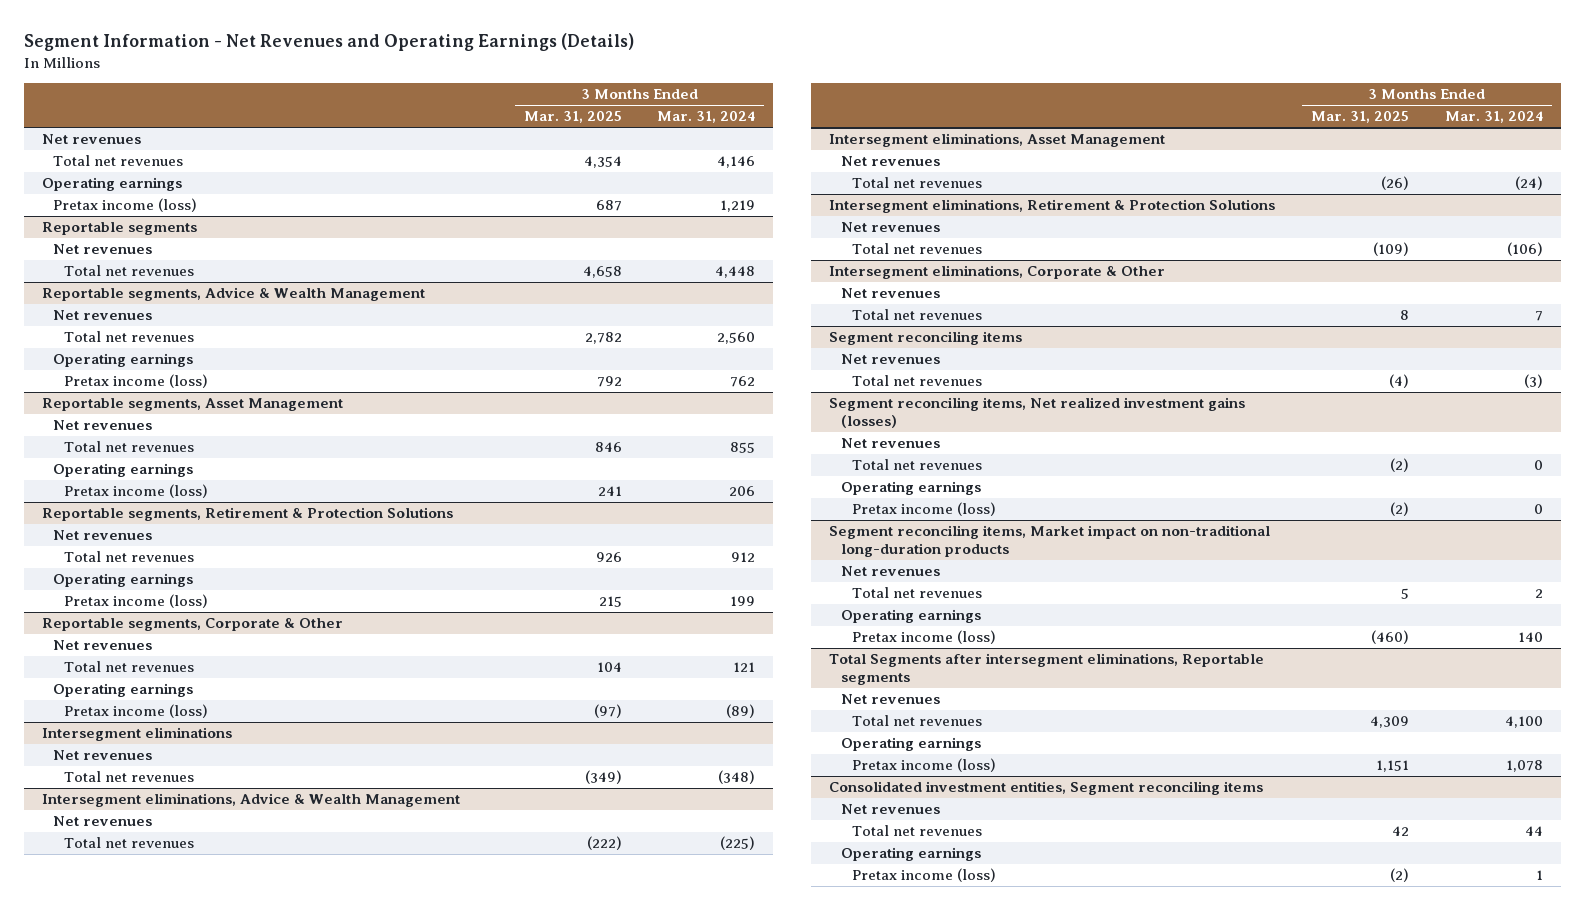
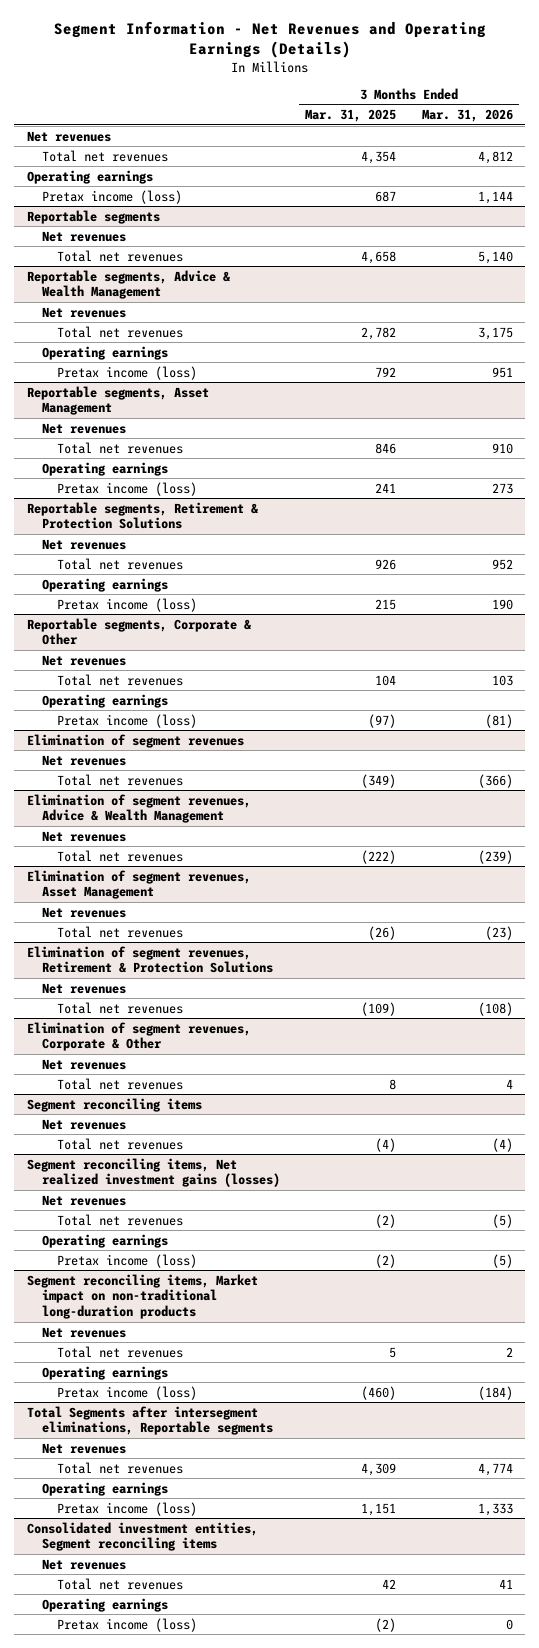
- | 3 Months Ended Mar. 31, 2025 | 3 Months Ended Mar. 31, 2024
+ | 3 Months Ended Mar. 31, 2025 | 3 Months Ended Mar. 31, 2026
- Intersegment eliminations
+ Elimination of segment revenues
- Intersegment eliminations, Advice & Wealth Management
+ Elimination of segment revenues, Advice & Wealth Management
- Intersegment eliminations, Asset Management
+ Elimination of segment revenues, Asset Management
- Intersegment eliminations, Retirement & Protection Solutions
+ Elimination of segment revenues, Retirement & Protection Solutions
- Intersegment eliminations, Corporate & Other
+ Elimination of segment revenues, Corporate & Other

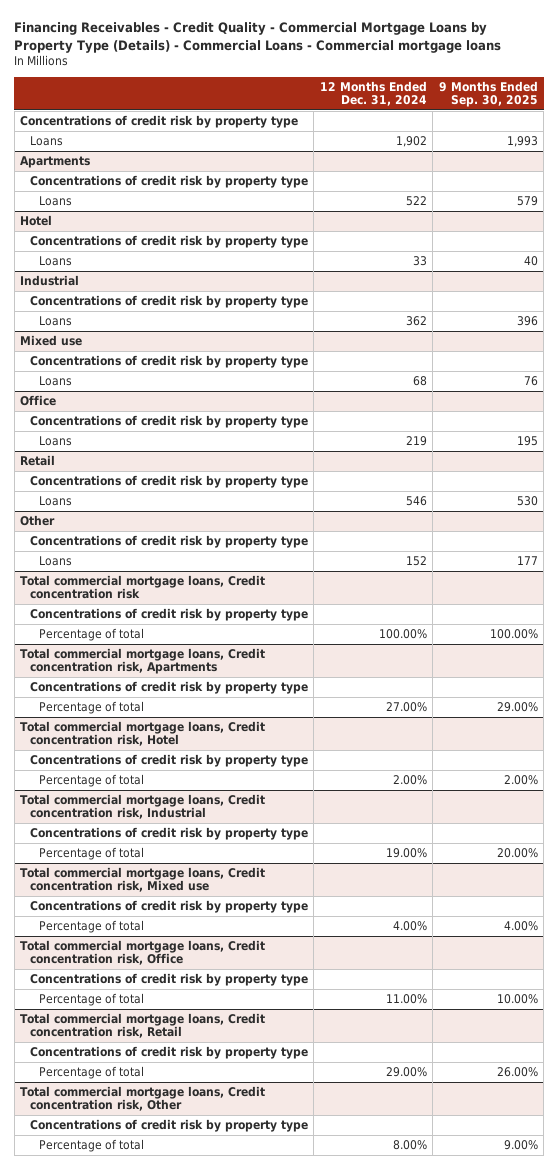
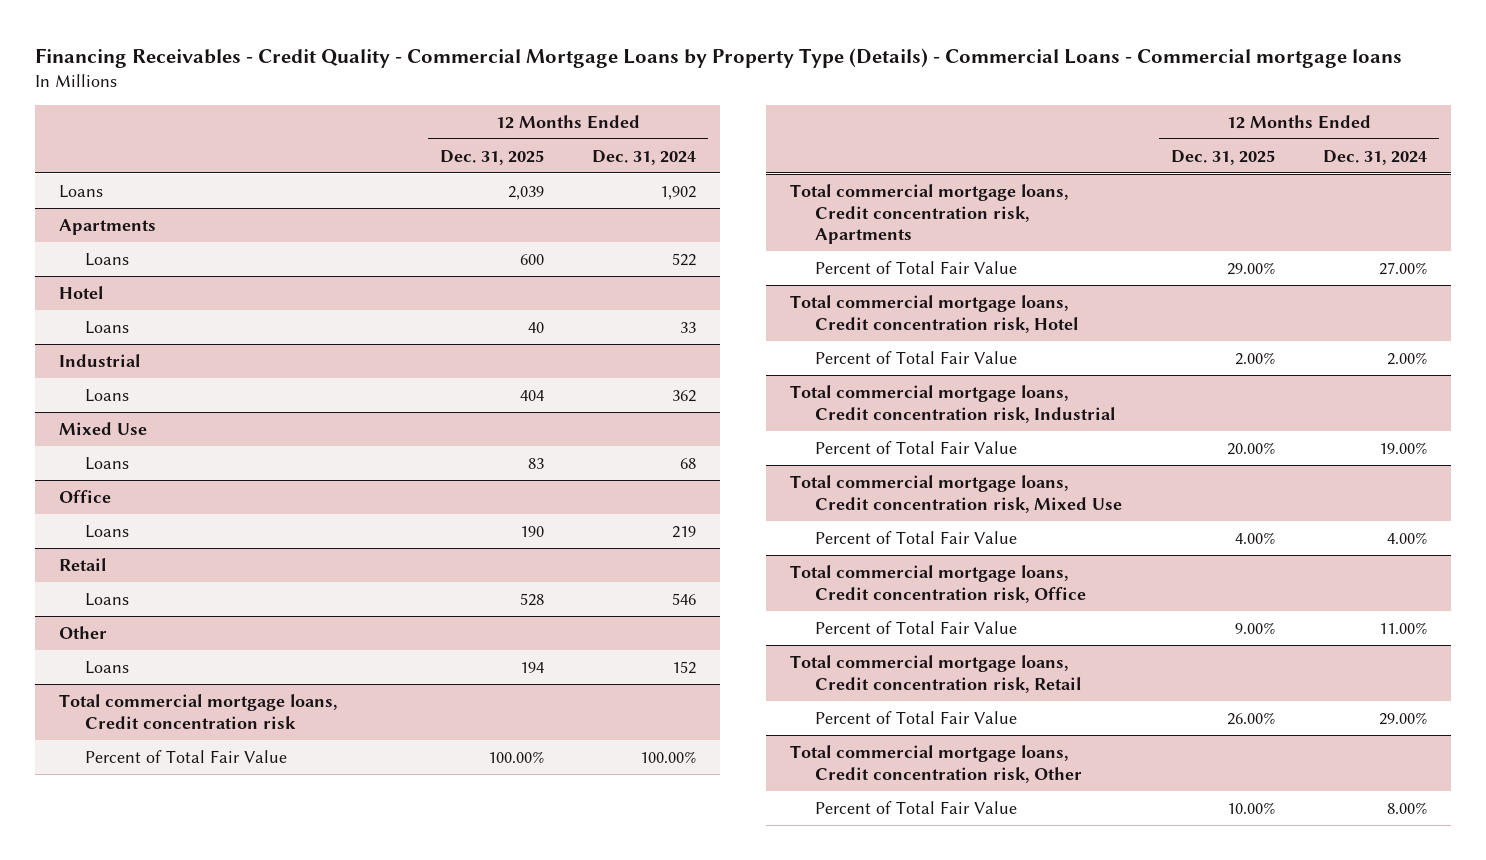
- | 12 Months Ended Dec. 31, 2024 | 9 Months Ended Sep. 30, 2025
+ | 12 Months Ended Dec. 31, 2025 | 12 Months Ended Dec. 31, 2024
- Concentrations of credit risk by property type
@ Apartments
- Concentrations of credit risk by property type
@ Hotel
- Concentrations of credit risk by property type
@ Industrial
- Concentrations of credit risk by property type
- Mixed use
- Concentrations of credit risk by property type
+ Mixed Use
@ Office
- Concentrations of credit risk by property type
@ Retail
- Concentrations of credit risk by property type
@ Other
- Concentrations of credit risk by property type
@ Total commercial mortgage loans, Credit concentration risk
- Concentrations of credit risk by property type
- Percentage of total | 100.00% | 100.00%
+ Percent of Total Fair Value | 100.00% | 100.00%
@ Total commercial mortgage loans, Credit concentration risk, Apartments
- Concentrations of credit risk by property type
- Percentage of total | 27.00% | 29.00%
+ Percent of Total Fair Value | 29.00% | 27.00%
@ Total commercial mortgage loans, Credit concentration risk, Hotel
- Concentrations of credit risk by property type
- Percentage of total | 2.00% | 2.00%
+ Percent of Total Fair Value | 2.00% | 2.00%
@ Total commercial mortgage loans, Credit concentration risk, Industrial
- Concentrations of credit risk by property type
- Percentage of total | 19.00% | 20.00%
- Total commercial mortgage loans, Credit concentration risk, Mixed use
- Concentrations of credit risk by property type
- Percentage of total | 4.00% | 4.00%
@ Total commercial mortgage loans, Credit concentration risk, Industrial
+ Percent of Total Fair Value | 20.00% | 19.00%
+ Total commercial mortgage loans, Credit concentration risk, Mixed Use
+ Percent of Total Fair Value | 4.00% | 4.00%
@ Total commercial mortgage loans, Credit concentration risk, Office
- Concentrations of credit risk by property type
- Percentage of total | 11.00% | 10.00%
+ Percent of Total Fair Value | 9.00% | 11.00%
@ Total commercial mortgage loans, Credit concentration risk, Retail
- Concentrations of credit risk by property type
- Percentage of total | 29.00% | 26.00%
+ Percent of Total Fair Value | 26.00% | 29.00%
@ Total commercial mortgage loans, Credit concentration risk, Other
- Concentrations of credit risk by property type
- Percentage of total | 8.00% | 9.00%
+ Percent of Total Fair Value | 10.00% | 8.00%

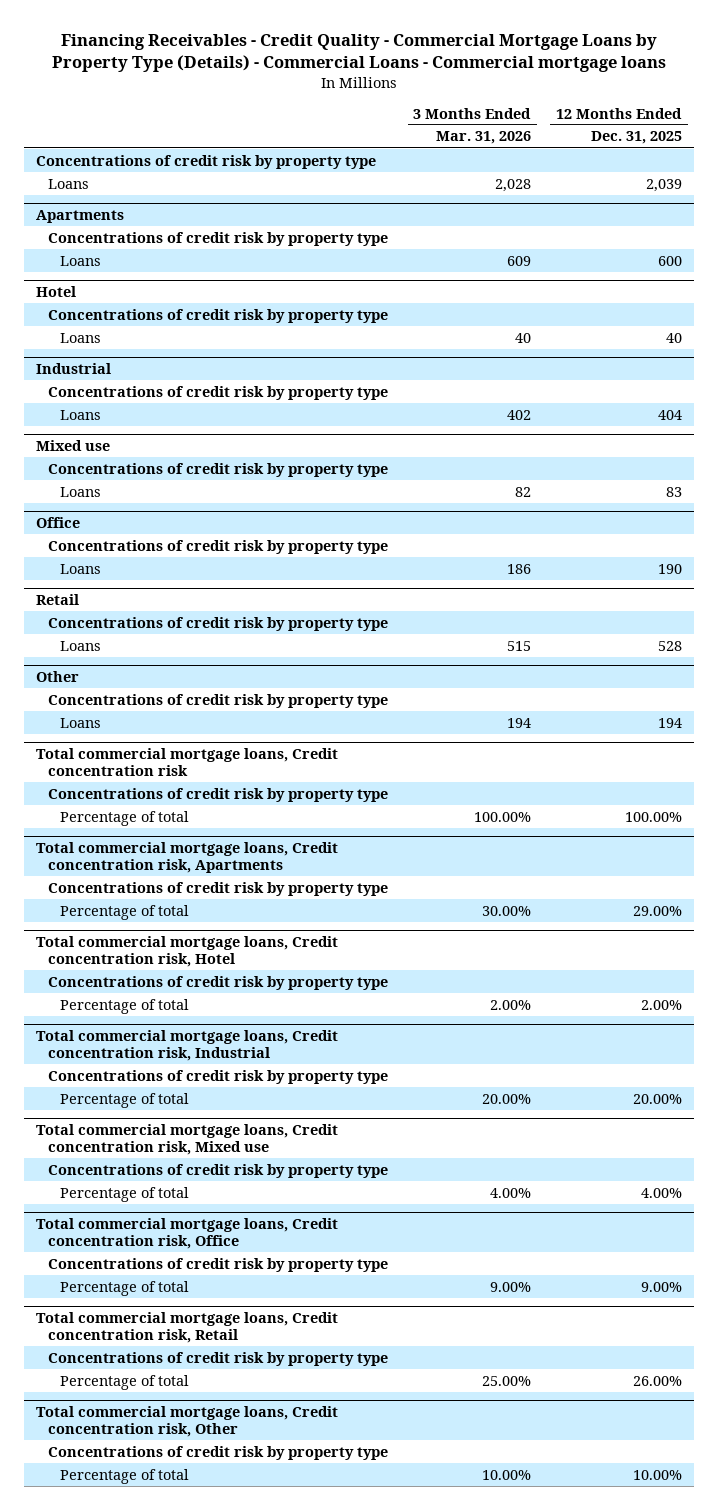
- | 12 Months Ended Dec. 31, 2025 | 12 Months Ended Dec. 31, 2024
+ | 3 Months Ended Mar. 31, 2026 | 12 Months Ended Dec. 31, 2025
+ Concentrations of credit risk by property type
@ Apartments
+ Concentrations of credit risk by property type
@ Hotel
+ Concentrations of credit risk by property type
@ Industrial
+ Concentrations of credit risk by property type
- Mixed Use
+ Mixed use
+ Concentrations of credit risk by property type
@ Office
+ Concentrations of credit risk by property type
@ Retail
+ Concentrations of credit risk by property type
@ Other
+ Concentrations of credit risk by property type
@ Total commercial mortgage loans, Credit concentration risk
- Percent of Total Fair Value | 100.00% | 100.00%
+ Concentrations of credit risk by property type
+ Percentage of total | 100.00% | 100.00%
@ Total commercial mortgage loans, Credit concentration risk, Apartments
- Percent of Total Fair Value | 29.00% | 27.00%
+ Concentrations of credit risk by property type
+ Percentage of total | 30.00% | 29.00%
@ Total commercial mortgage loans, Credit concentration risk, Hotel
- Percent of Total Fair Value | 2.00% | 2.00%
+ Concentrations of credit risk by property type
+ Percentage of total | 2.00% | 2.00%
@ Total commercial mortgage loans, Credit concentration risk, Industrial
- Percent of Total Fair Value | 20.00% | 19.00%
- Total commercial mortgage loans, Credit concentration risk, Mixed Use
- Percent of Total Fair Value | 4.00% | 4.00%
@ Total commercial mortgage loans, Credit concentration risk, Industrial
+ Concentrations of credit risk by property type
+ Percentage of total | 20.00% | 20.00%
+ Total commercial mortgage loans, Credit concentration risk, Mixed use
+ Concentrations of credit risk by property type
+ Percentage of total | 4.00% | 4.00%
@ Total commercial mortgage loans, Credit concentration risk, Office
- Percent of Total Fair Value | 9.00% | 11.00%
+ Concentrations of credit risk by property type
+ Percentage of total | 9.00% | 9.00%
@ Total commercial mortgage loans, Credit concentration risk, Retail
- Percent of Total Fair Value | 26.00% | 29.00%
+ Concentrations of credit risk by property type
+ Percentage of total | 25.00% | 26.00%
@ Total commercial mortgage loans, Credit concentration risk, Other
- Percent of Total Fair Value | 10.00% | 8.00%
+ Concentrations of credit risk by property type
+ Percentage of total | 10.00% | 10.00%

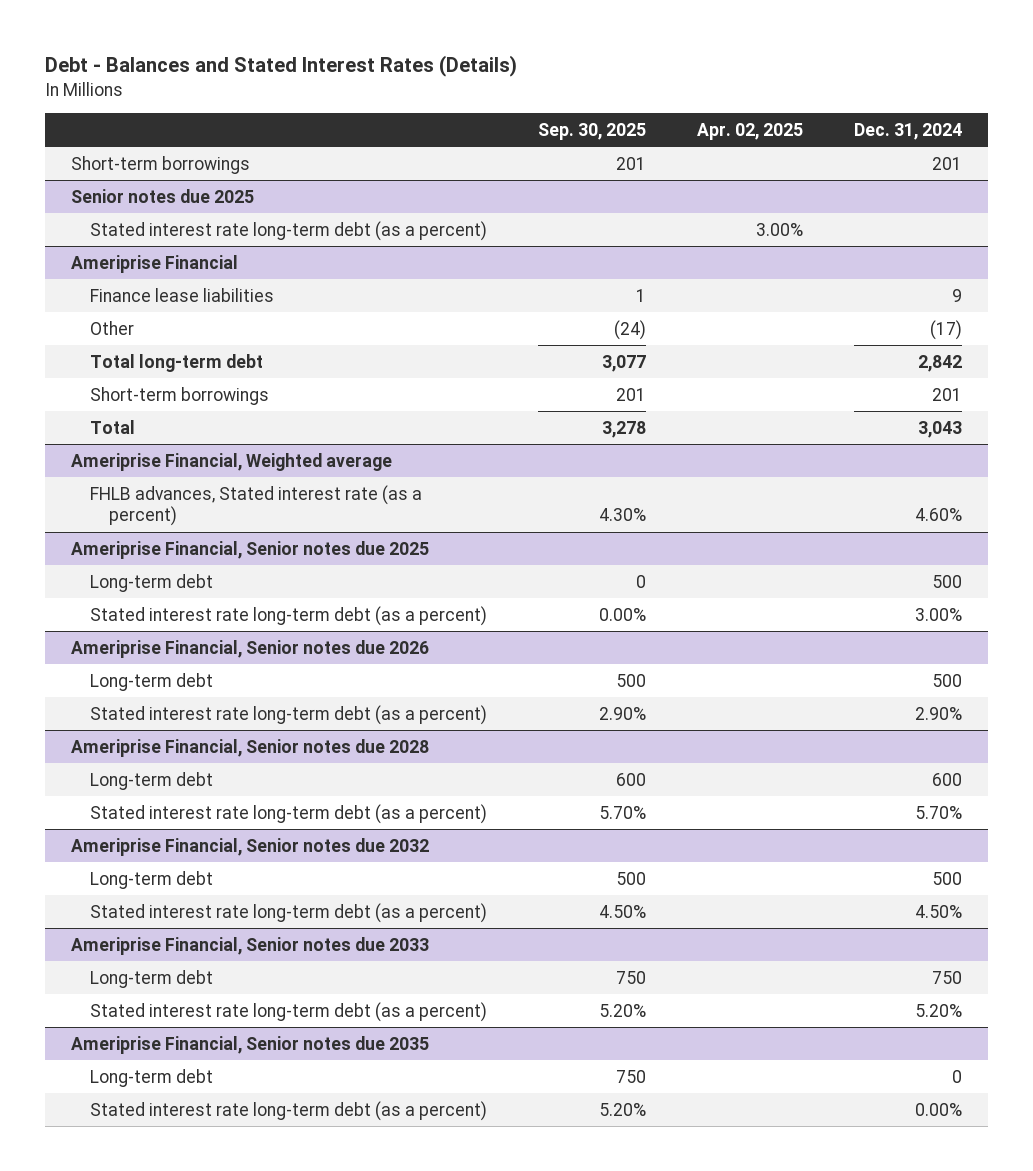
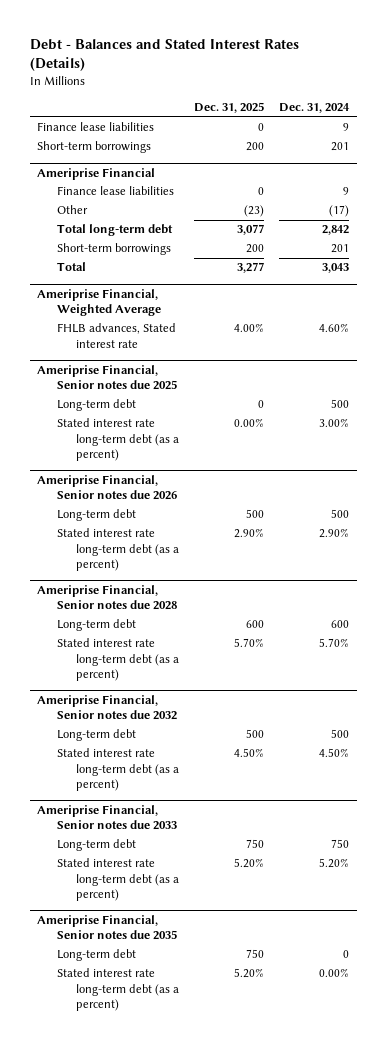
- | Sep. 30, 2025 | Apr. 02, 2025 | Dec. 31, 2024
+ | Dec. 31, 2025 | Dec. 31, 2024
+ Finance lease liabilities | 0 | 9
- Senior notes due 2025
- Stated interest rate long-term debt (as a percent) | | 3.00% |
- Ameriprise Financial, Weighted average
- FHLB advances, Stated interest rate (as a percent) | 4.30% | | 4.60%
+ Ameriprise Financial, Weighted Average
+ FHLB advances, Stated interest rate | 4.00% | 4.60%

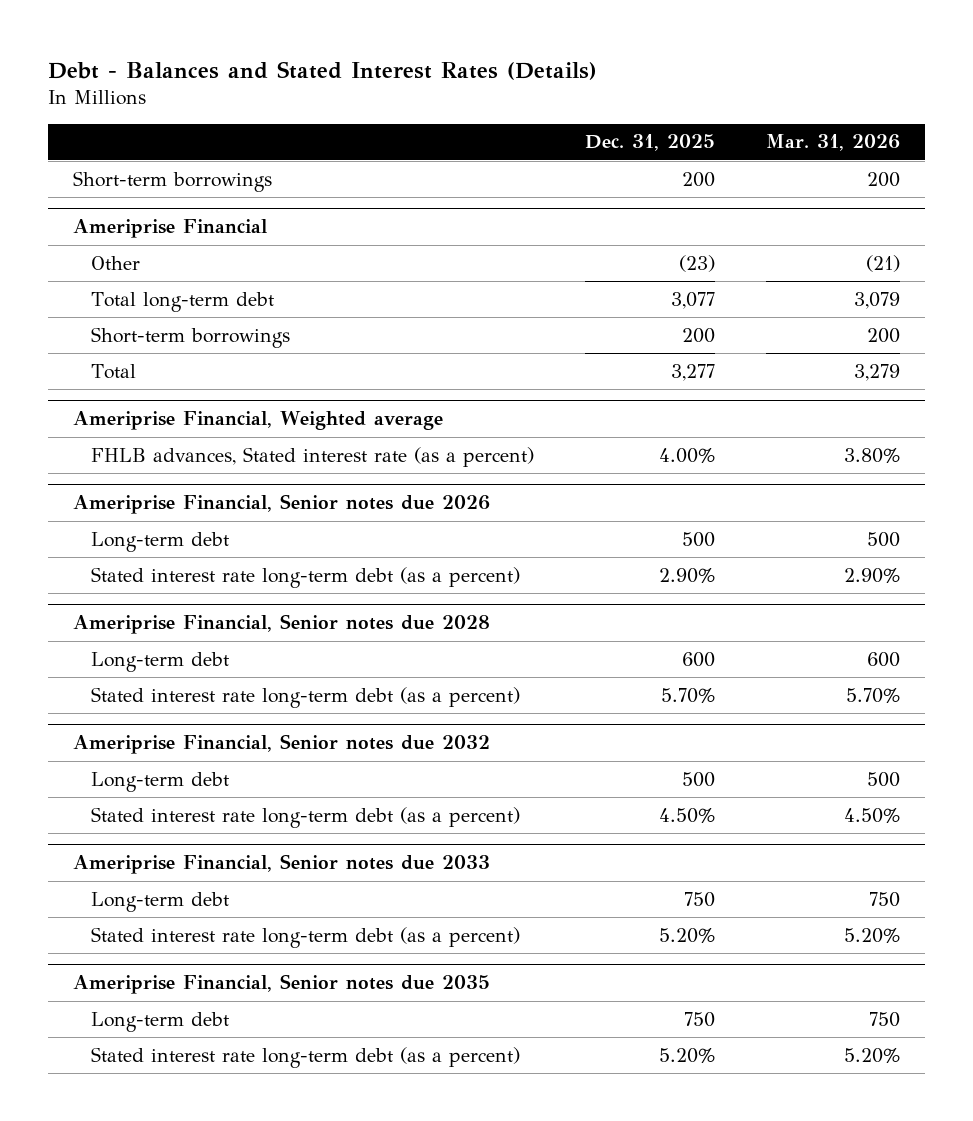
- | Dec. 31, 2025 | Dec. 31, 2024
+ | Dec. 31, 2025 | Mar. 31, 2026
- Finance lease liabilities | 0 | 9
@ Ameriprise Financial
- Finance lease liabilities | 0 | 9
- Ameriprise Financial, Weighted Average
- FHLB advances, Stated interest rate | 4.00% | 4.60%
- Ameriprise Financial, Senior notes due 2025
- Long-term debt | 0 | 500
- Stated interest rate long-term debt (as a percent) | 0.00% | 3.00%
+ Ameriprise Financial, Weighted average
+ FHLB advances, Stated interest rate (as a percent) | 4.00% | 3.80%

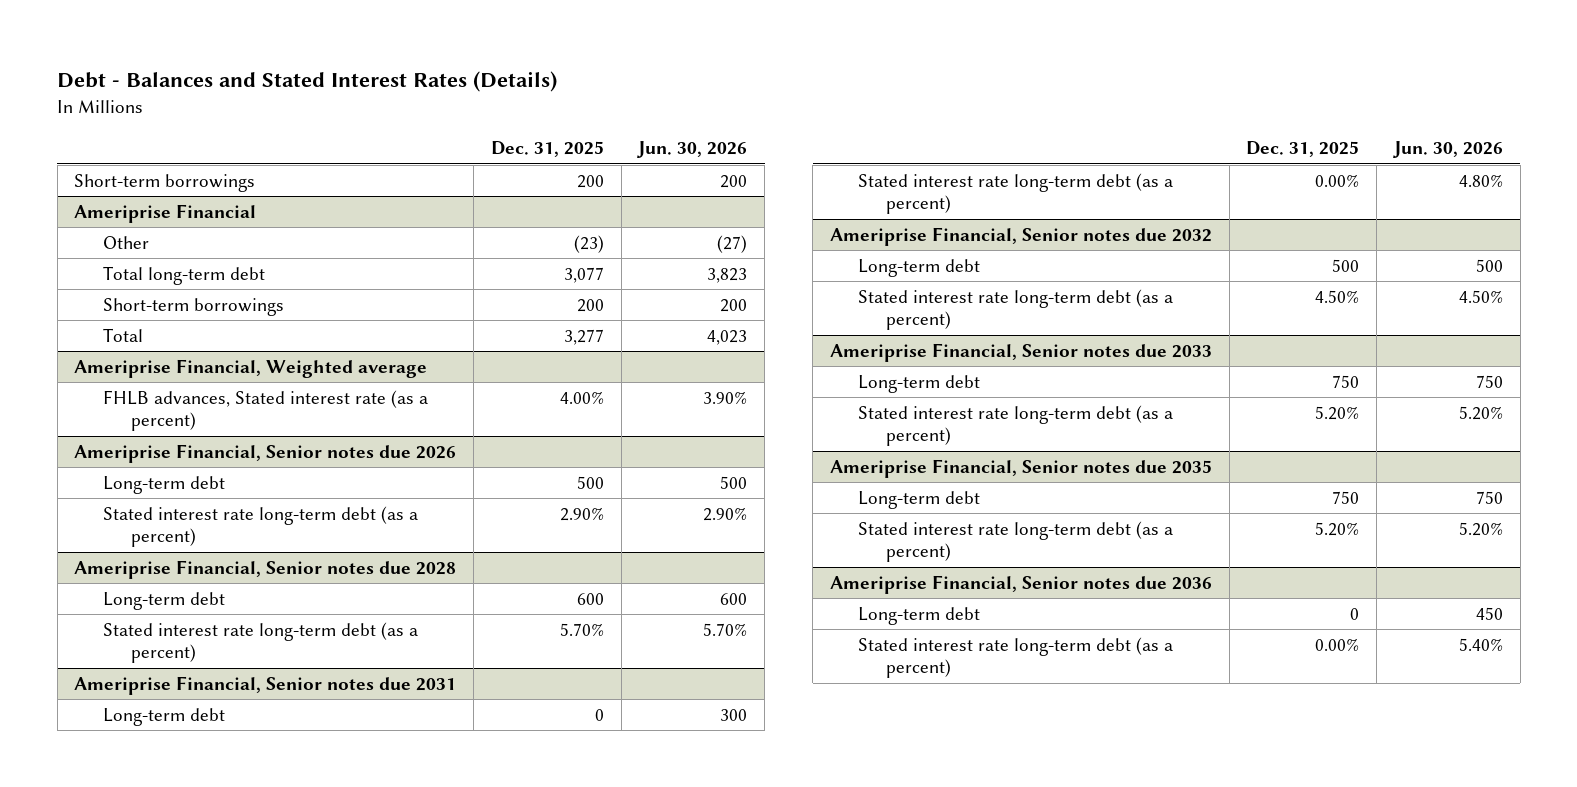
- | Dec. 31, 2025 | Mar. 31, 2026
+ | Dec. 31, 2025 | Jun. 30, 2026
+ Ameriprise Financial, Senior notes due 2031
+ Long-term debt | 0 | 300
+ Stated interest rate long-term debt (as a percent) | 0.00% | 4.80%
+ Ameriprise Financial, Senior notes due 2036
+ Long-term debt | 0 | 450
+ Stated interest rate long-term debt (as a percent) | 0.00% | 5.40%

